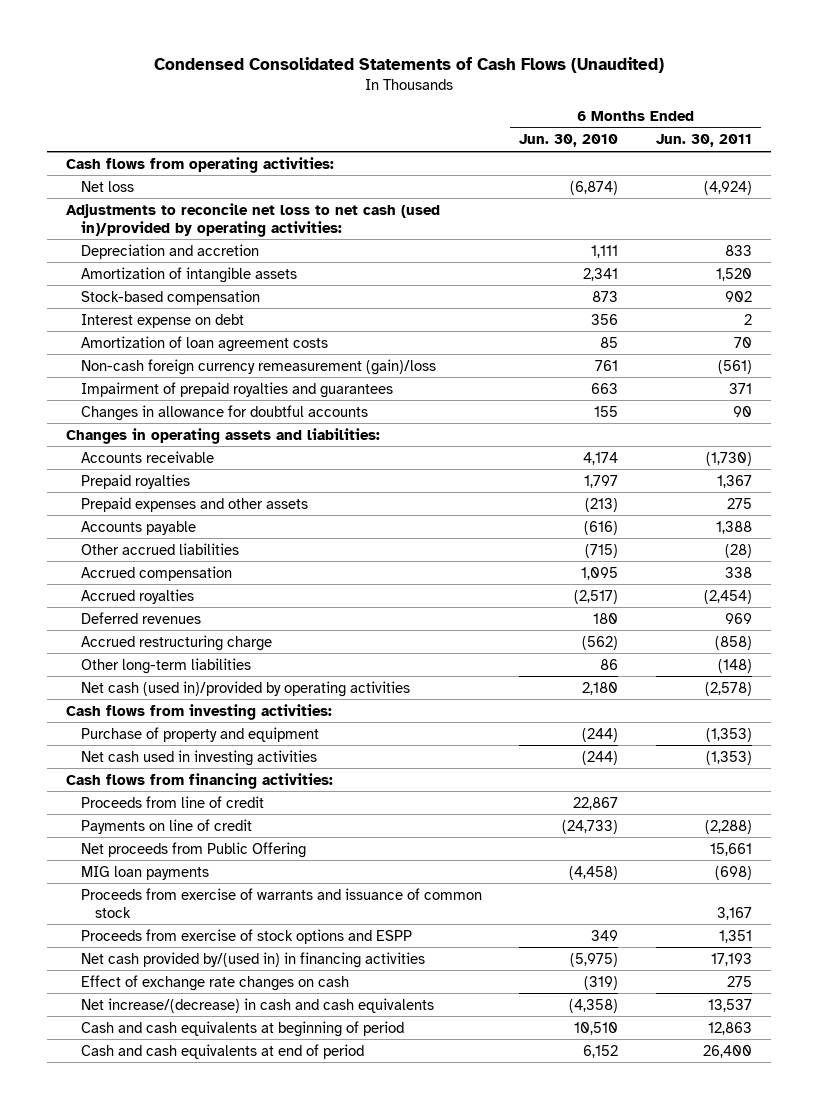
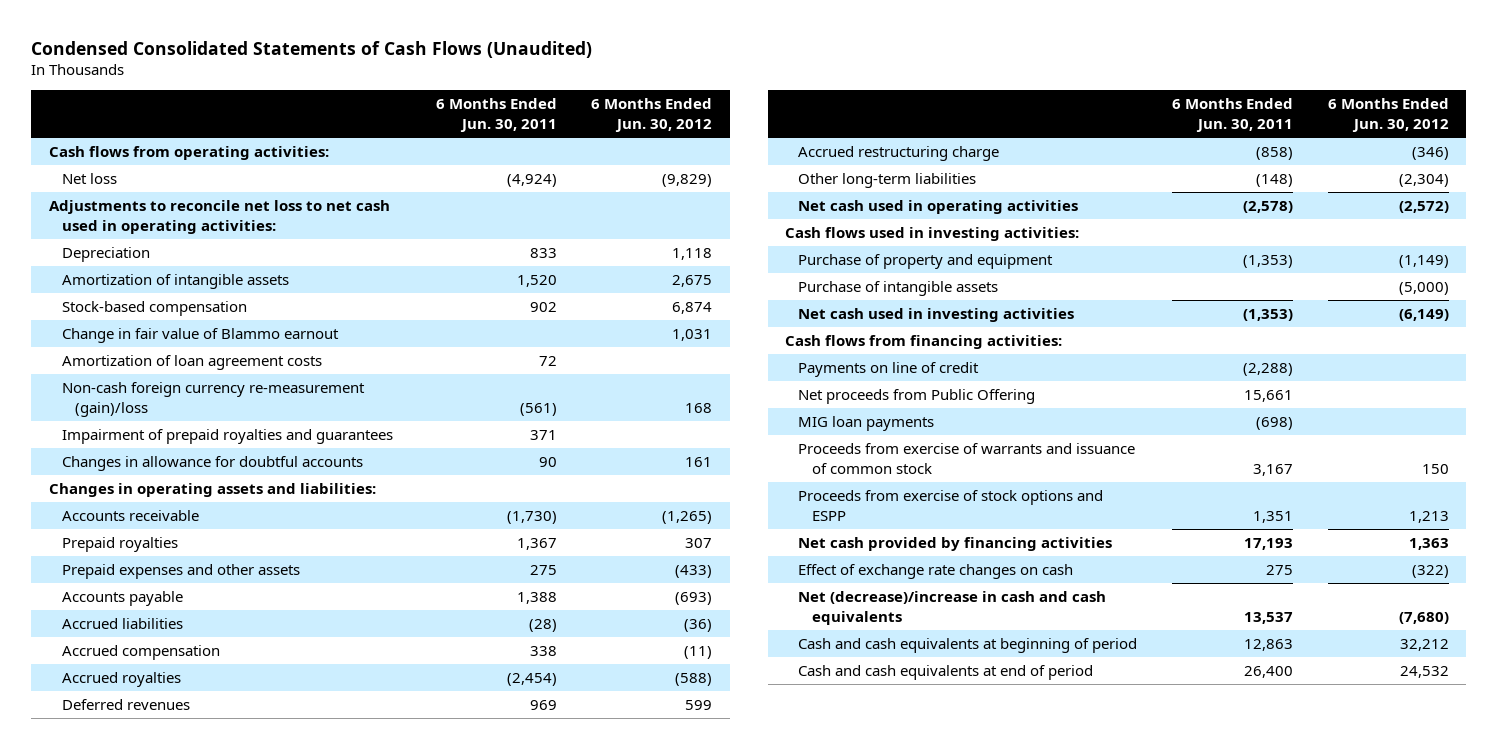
- | 6 Months Ended Jun. 30, 2010 | 6 Months Ended Jun. 30, 2011
+ | 6 Months Ended Jun. 30, 2011 | 6 Months Ended Jun. 30, 2012
- Adjustments to reconcile net loss to net cash (used in)/provided by operating activities:
- Depreciation and accretion | 1,111 | 833
+ Adjustments to reconcile net loss to net cash used in operating activities:
+ Depreciation | 833 | 1,118
- Interest expense on debt | 356 | 2
- Amortization of loan agreement costs | 85 | 70
- Non-cash foreign currency remeasurement (gain)/loss | 761 | (561)
+ Change in fair value of Blammo earnout | | 1,031
+ Amortization of loan agreement costs | 72 |
+ Non-cash foreign currency re-measurement (gain)/loss | (561) | 168
- Other accrued liabilities | (715) | (28)
+ Accrued liabilities | (28) | (36)
- Net cash (used in)/provided by operating activities | 2,180 | (2,578)
- Cash flows from investing activities:
+ Net cash used in operating activities | (2,578) | (2,572)
+ Cash flows used in investing activities:
+ Purchase of intangible assets | | (5,000)
- Proceeds from line of credit | 22,867 |
- Net cash provided by/(used in) in financing activities | (5,975) | 17,193
+ Net cash provided by financing activities | 17,193 | 1,363
- Net increase/(decrease) in cash and cash equivalents | (4,358) | 13,537
+ Net (decrease)/increase in cash and cash equivalents | 13,537 | (7,680)

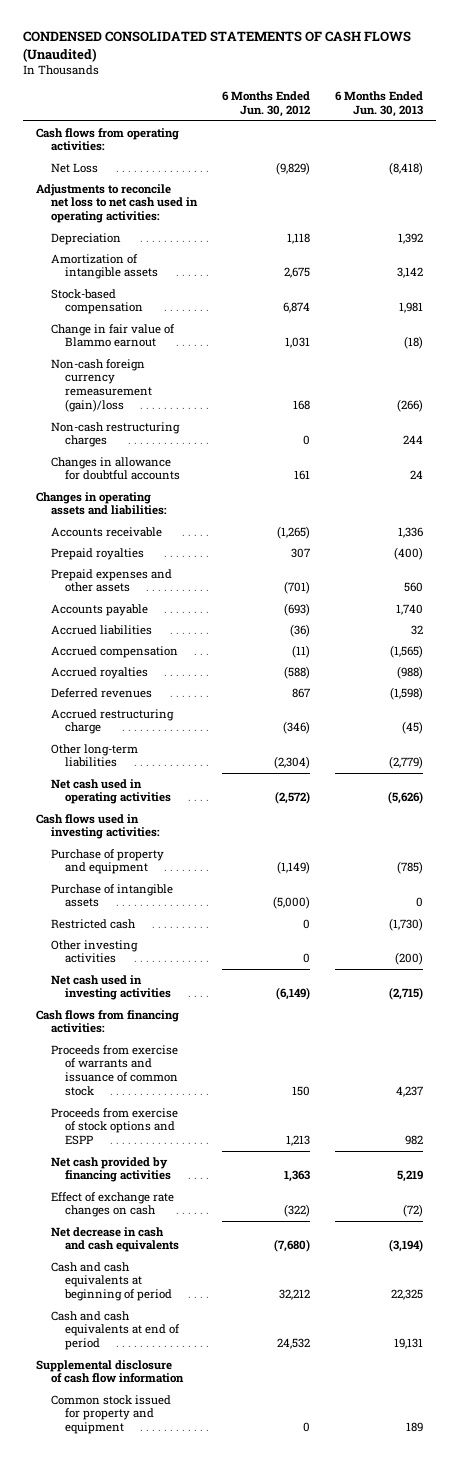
- Condensed Consolidated Statements of Cash Flows (Unaudited)
+ CONDENSED CONSOLIDATED STATEMENTS OF CASH FLOWS (Unaudited)
- | 6 Months Ended Jun. 30, 2011 | 6 Months Ended Jun. 30, 2012
+ | 6 Months Ended Jun. 30, 2012 | 6 Months Ended Jun. 30, 2013
- Net loss | (4,924) | (9,829)
+ Net Loss | (9,829) | (8,418)
- Amortization of loan agreement costs | 72 |
- Non-cash foreign currency re-measurement (gain)/loss | (561) | 168
- Impairment of prepaid royalties and guarantees | 371 |
+ Non-cash foreign currency remeasurement (gain)/loss | 168 | (266)
+ Non-cash restructuring charges | 0 | 244
- Prepaid expenses and other assets | 275 | (433)
+ Prepaid expenses and other assets | (701) | 560
- Deferred revenues | 969 | 599
+ Deferred revenues | 867 | (1,598)
+ Restricted cash | 0 | (1,730)
+ Other investing activities | 0 | (200)
- Payments on line of credit | (2,288) |
- Net proceeds from Public Offering | 15,661 |
- MIG loan payments | (698) |
- Net (decrease)/increase in cash and cash equivalents | 13,537 | (7,680)
+ Net decrease in cash and cash equivalents | (7,680) | (3,194)
+ Supplemental disclosure of cash flow information
+ Common stock issued for property and equipment | 0 | 189

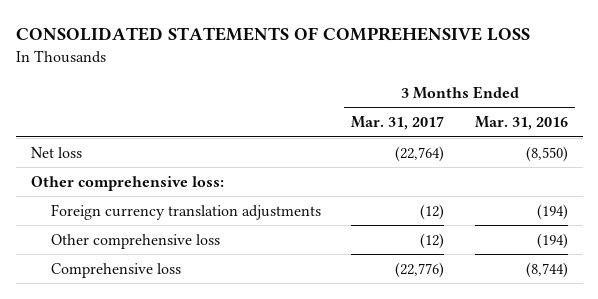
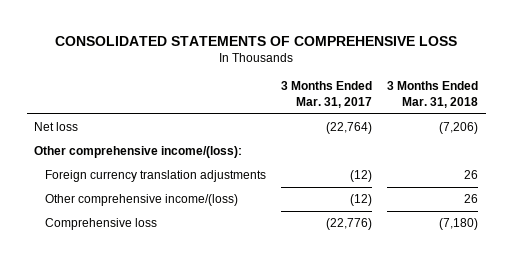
- | 3 Months Ended Mar. 31, 2017 | 3 Months Ended Mar. 31, 2016
+ | 3 Months Ended Mar. 31, 2017 | 3 Months Ended Mar. 31, 2018
- Other comprehensive loss:
+ Other comprehensive income/(loss):
- Other comprehensive loss | (12) | (194)
+ Other comprehensive income/(loss) | (12) | 26

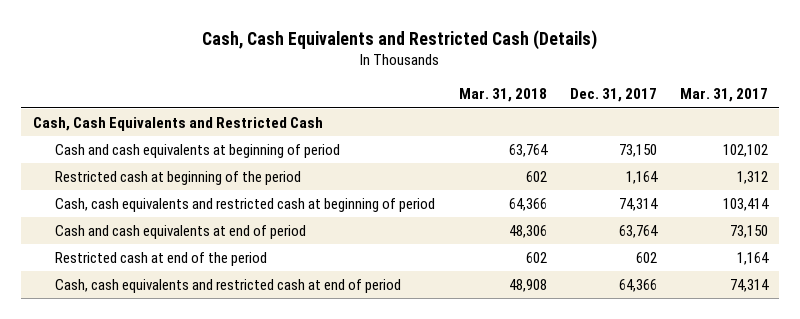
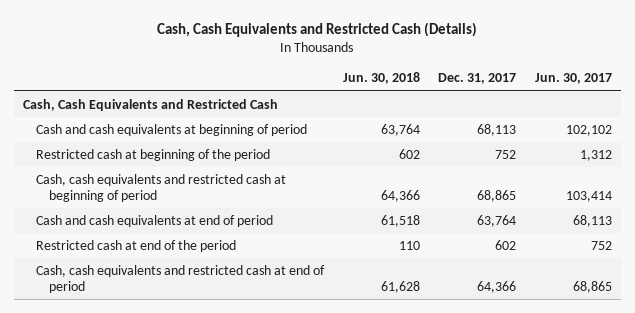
- | Mar. 31, 2018 | Dec. 31, 2017 | Mar. 31, 2017
+ | Jun. 30, 2018 | Dec. 31, 2017 | Jun. 30, 2017
- Cash and cash equivalents at beginning of period | 63,764 | 73,150 | 102,102
- Restricted cash at beginning of the period | 602 | 1,164 | 1,312
- Cash, cash equivalents and restricted cash at beginning of period | 64,366 | 74,314 | 103,414
+ Cash and cash equivalents at beginning of period | 63,764 | 68,113 | 102,102
+ Restricted cash at beginning of the period | 602 | 752 | 1,312
+ Cash, cash equivalents and restricted cash at beginning of period | 64,366 | 68,865 | 103,414

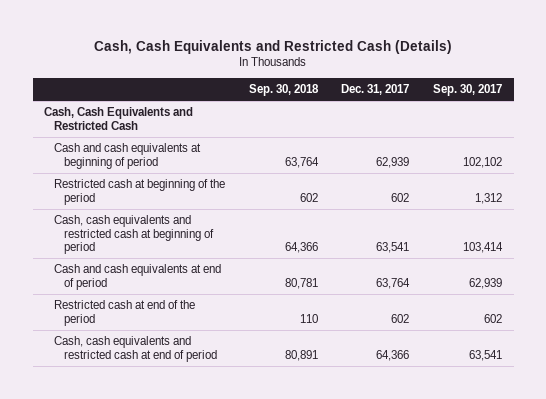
- | Jun. 30, 2018 | Dec. 31, 2017 | Jun. 30, 2017
+ | Sep. 30, 2018 | Dec. 31, 2017 | Sep. 30, 2017
- Cash and cash equivalents at beginning of period | 63,764 | 68,113 | 102,102
- Restricted cash at beginning of the period | 602 | 752 | 1,312
- Cash, cash equivalents and restricted cash at beginning of period | 64,366 | 68,865 | 103,414
+ Cash and cash equivalents at beginning of period | 63,764 | 62,939 | 102,102
+ Restricted cash at beginning of the period | 602 | 602 | 1,312
+ Cash, cash equivalents and restricted cash at beginning of period | 64,366 | 63,541 | 103,414

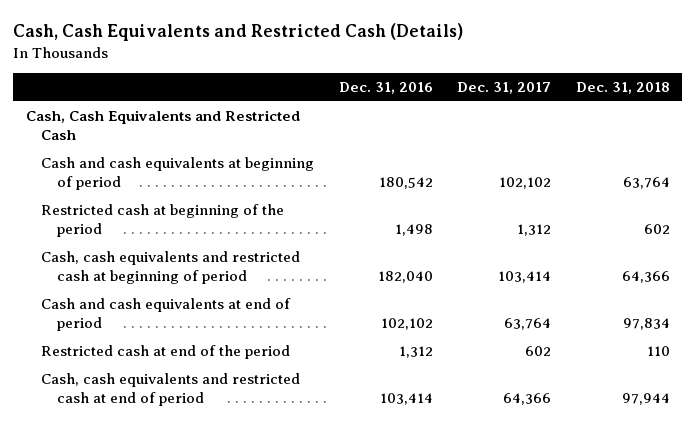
- | Sep. 30, 2018 | Dec. 31, 2017 | Sep. 30, 2017
+ | Dec. 31, 2016 | Dec. 31, 2017 | Dec. 31, 2018
- Cash and cash equivalents at beginning of period | 63,764 | 62,939 | 102,102
- Restricted cash at beginning of the period | 602 | 602 | 1,312
- Cash, cash equivalents and restricted cash at beginning of period | 64,366 | 63,541 | 103,414
+ Cash and cash equivalents at beginning of period | 180,542 | 102,102 | 63,764
+ Restricted cash at beginning of the period | 1,498 | 1,312 | 602
+ Cash, cash equivalents and restricted cash at beginning of period | 182,040 | 103,414 | 64,366

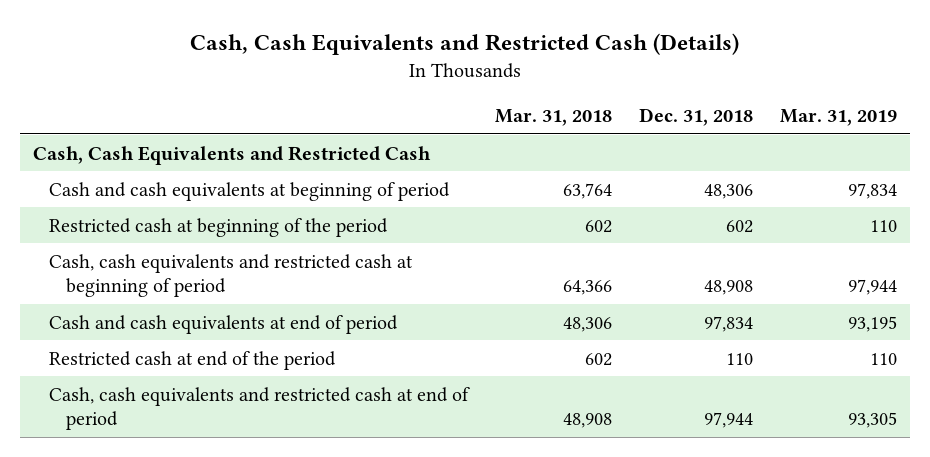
- | Dec. 31, 2016 | Dec. 31, 2017 | Dec. 31, 2018
+ | Mar. 31, 2018 | Dec. 31, 2018 | Mar. 31, 2019
- Cash and cash equivalents at beginning of period | 180,542 | 102,102 | 63,764
+ Cash and cash equivalents at beginning of period | 63,764 | 48,306 | 97,834
- Cash, cash equivalents and restricted cash at beginning of period | 182,040 | 103,414 | 64,366
+ Cash, cash equivalents and restricted cash at beginning of period | 64,366 | 48,908 | 97,944

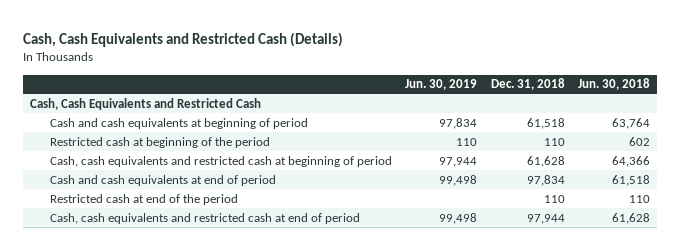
- | Mar. 31, 2018 | Dec. 31, 2018 | Mar. 31, 2019
+ | Jun. 30, 2019 | Dec. 31, 2018 | Jun. 30, 2018
- Cash and cash equivalents at beginning of period | 63,764 | 48,306 | 97,834
- Restricted cash at beginning of the period | 602 | 602 | 110
- Cash, cash equivalents and restricted cash at beginning of period | 64,366 | 48,908 | 97,944
+ Cash and cash equivalents at beginning of period | 97,834 | 61,518 | 63,764
+ Restricted cash at beginning of the period | 110 | 110 | 602
+ Cash, cash equivalents and restricted cash at beginning of period | 97,944 | 61,628 | 64,366

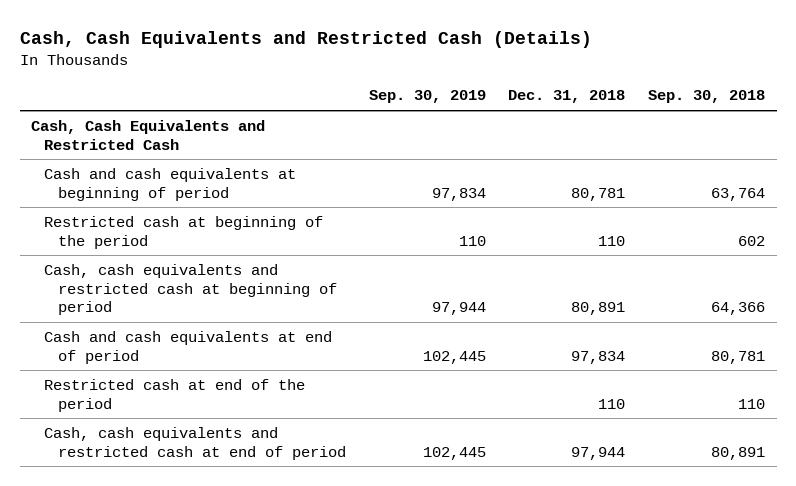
- | Jun. 30, 2019 | Dec. 31, 2018 | Jun. 30, 2018
+ | Sep. 30, 2019 | Dec. 31, 2018 | Sep. 30, 2018
- Cash and cash equivalents at beginning of period | 97,834 | 61,518 | 63,764
+ Cash and cash equivalents at beginning of period | 97,834 | 80,781 | 63,764
- Cash, cash equivalents and restricted cash at beginning of period | 97,944 | 61,628 | 64,366
+ Cash, cash equivalents and restricted cash at beginning of period | 97,944 | 80,891 | 64,366

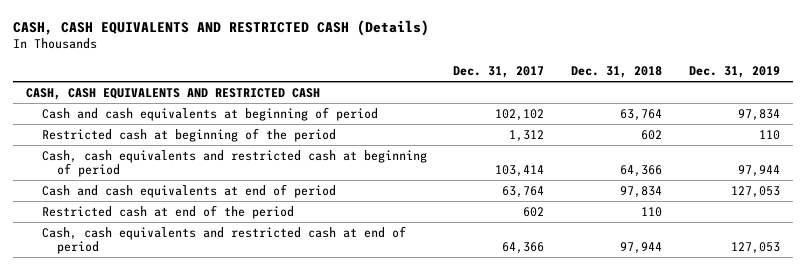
- Cash, Cash Equivalents and Restricted Cash (Details)
+ CASH, CASH EQUIVALENTS AND RESTRICTED CASH (Details)
- | Sep. 30, 2019 | Dec. 31, 2018 | Sep. 30, 2018
+ | Dec. 31, 2017 | Dec. 31, 2018 | Dec. 31, 2019
- Cash, Cash Equivalents and Restricted Cash
- Cash and cash equivalents at beginning of period | 97,834 | 80,781 | 63,764
- Restricted cash at beginning of the period | 110 | 110 | 602
- Cash, cash equivalents and restricted cash at beginning of period | 97,944 | 80,891 | 64,366
+ CASH, CASH EQUIVALENTS AND RESTRICTED CASH
+ Cash and cash equivalents at beginning of period | 102,102 | 63,764 | 97,834
+ Restricted cash at beginning of the period | 1,312 | 602 | 110
+ Cash, cash equivalents and restricted cash at beginning of period | 103,414 | 64,366 | 97,944

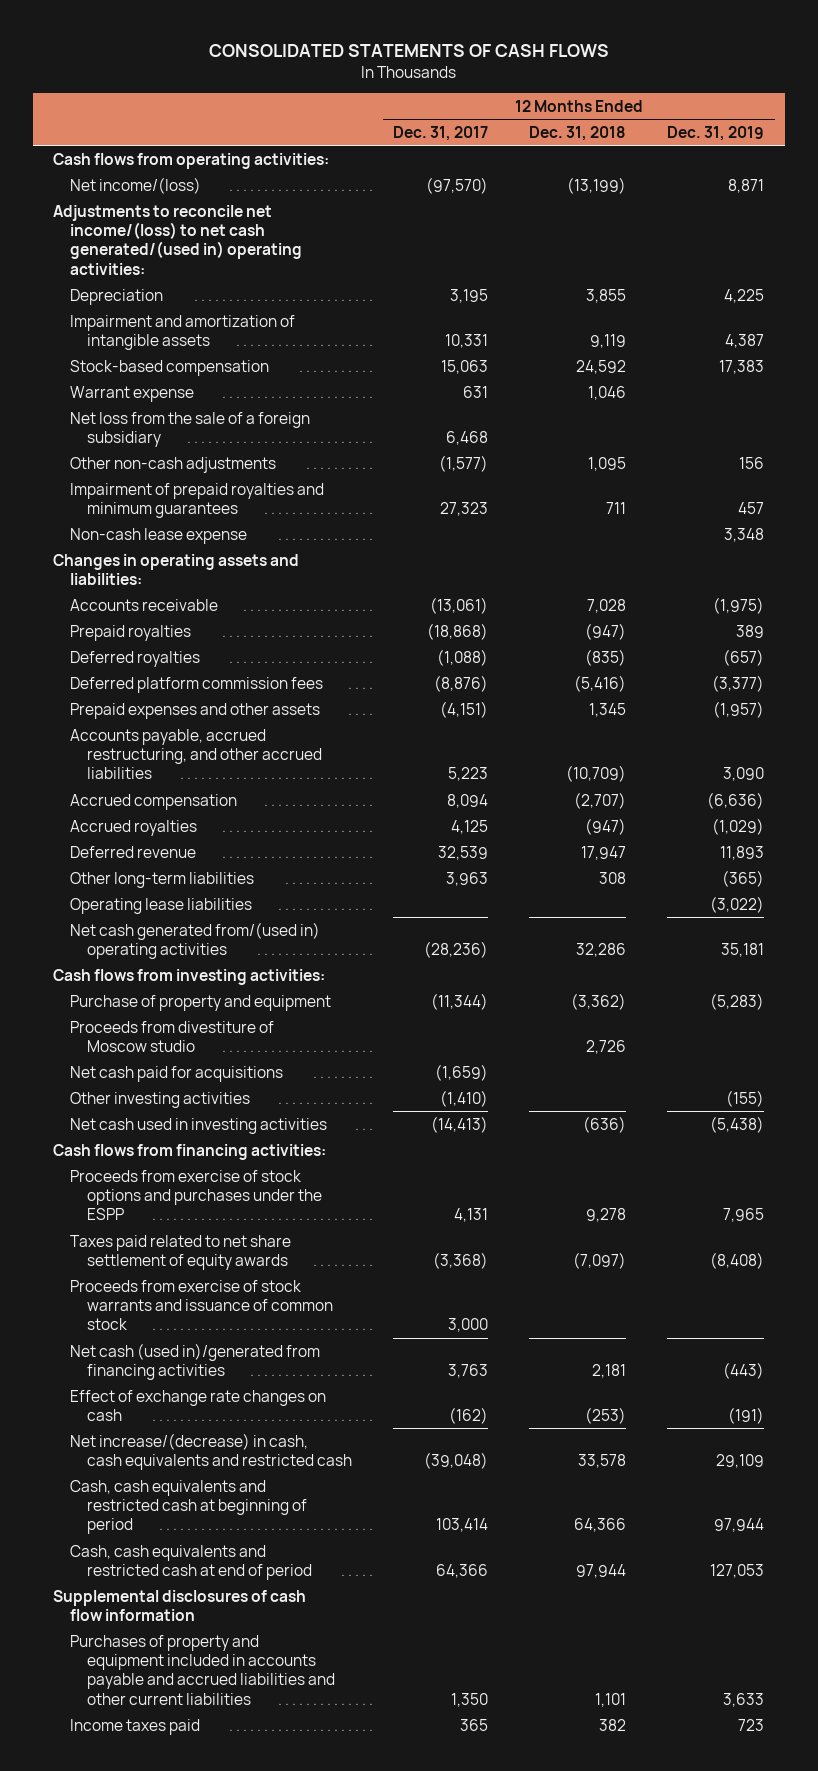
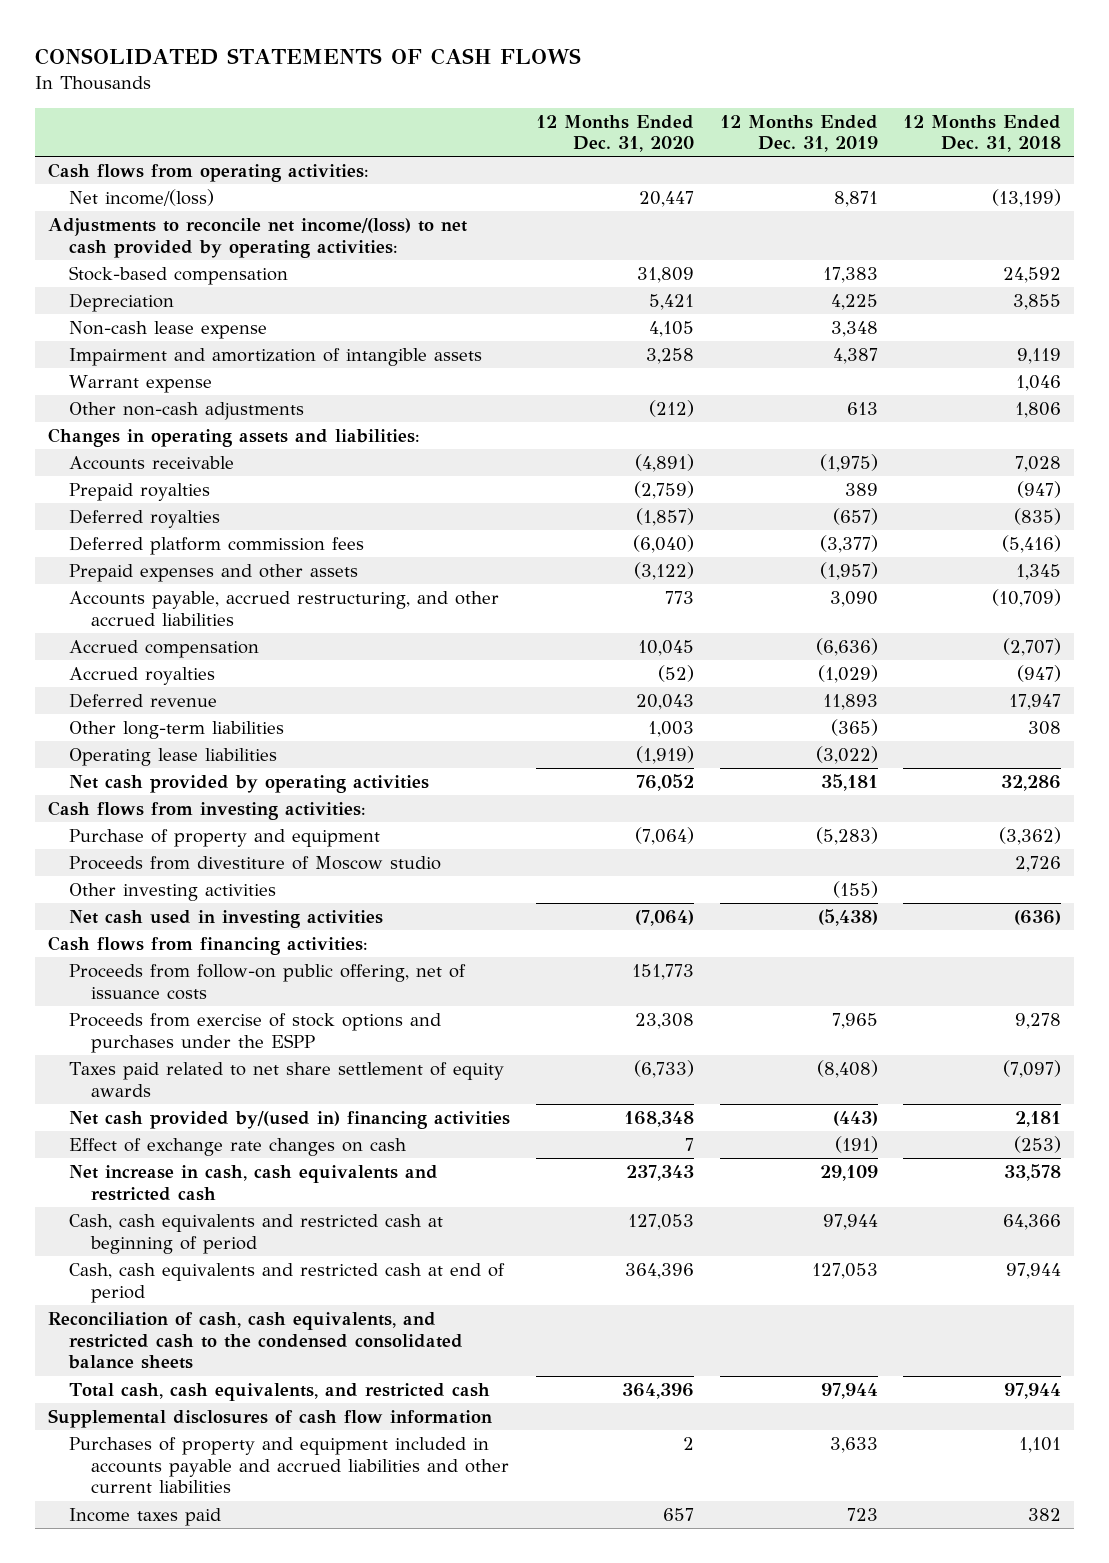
- | 12 Months Ended Dec. 31, 2017 | 12 Months Ended Dec. 31, 2018 | 12 Months Ended Dec. 31, 2019
+ | 12 Months Ended Dec. 31, 2020 | 12 Months Ended Dec. 31, 2019 | 12 Months Ended Dec. 31, 2018
- Adjustments to reconcile net income/(loss) to net cash generated/(used in) operating activities:
+ Adjustments to reconcile net income/(loss) to net cash provided by operating activities:
moved up: Stock-based compensation | 31,809 | 17,383 | 24,592
moved up: Non-cash lease expense | 4,105 | 3,348 |
- Net loss from the sale of a foreign subsidiary | 6,468 | |
- Other non-cash adjustments | (1,577) | 1,095 | 156
- Impairment of prepaid royalties and minimum guarantees | 27,323 | 711 | 457
+ Other non-cash adjustments | (212) | 613 | 1,806
- Net cash generated from/(used in) operating activities | (28,236) | 32,286 | 35,181
+ Net cash provided by operating activities | 76,052 | 35,181 | 32,286
- Net cash paid for acquisitions | (1,659) | |
+ Proceeds from follow-on public offering, net of issuance costs | 151,773 | |
- Proceeds from exercise of stock warrants and issuance of common stock | 3,000 | |
- Net cash (used in)/generated from financing activities | 3,763 | 2,181 | (443)
+ Net cash provided by/(used in) financing activities | 168,348 | (443) | 2,181
- Net increase/(decrease) in cash, cash equivalents and restricted cash | (39,048) | 33,578 | 29,109
+ Net increase in cash, cash equivalents and restricted cash | 237,343 | 29,109 | 33,578
+ Reconciliation of cash, cash equivalents, and restricted cash to the condensed consolidated balance sheets
+ Total cash, cash equivalents, and restricted cash | 364,396 | 97,944 | 97,944

